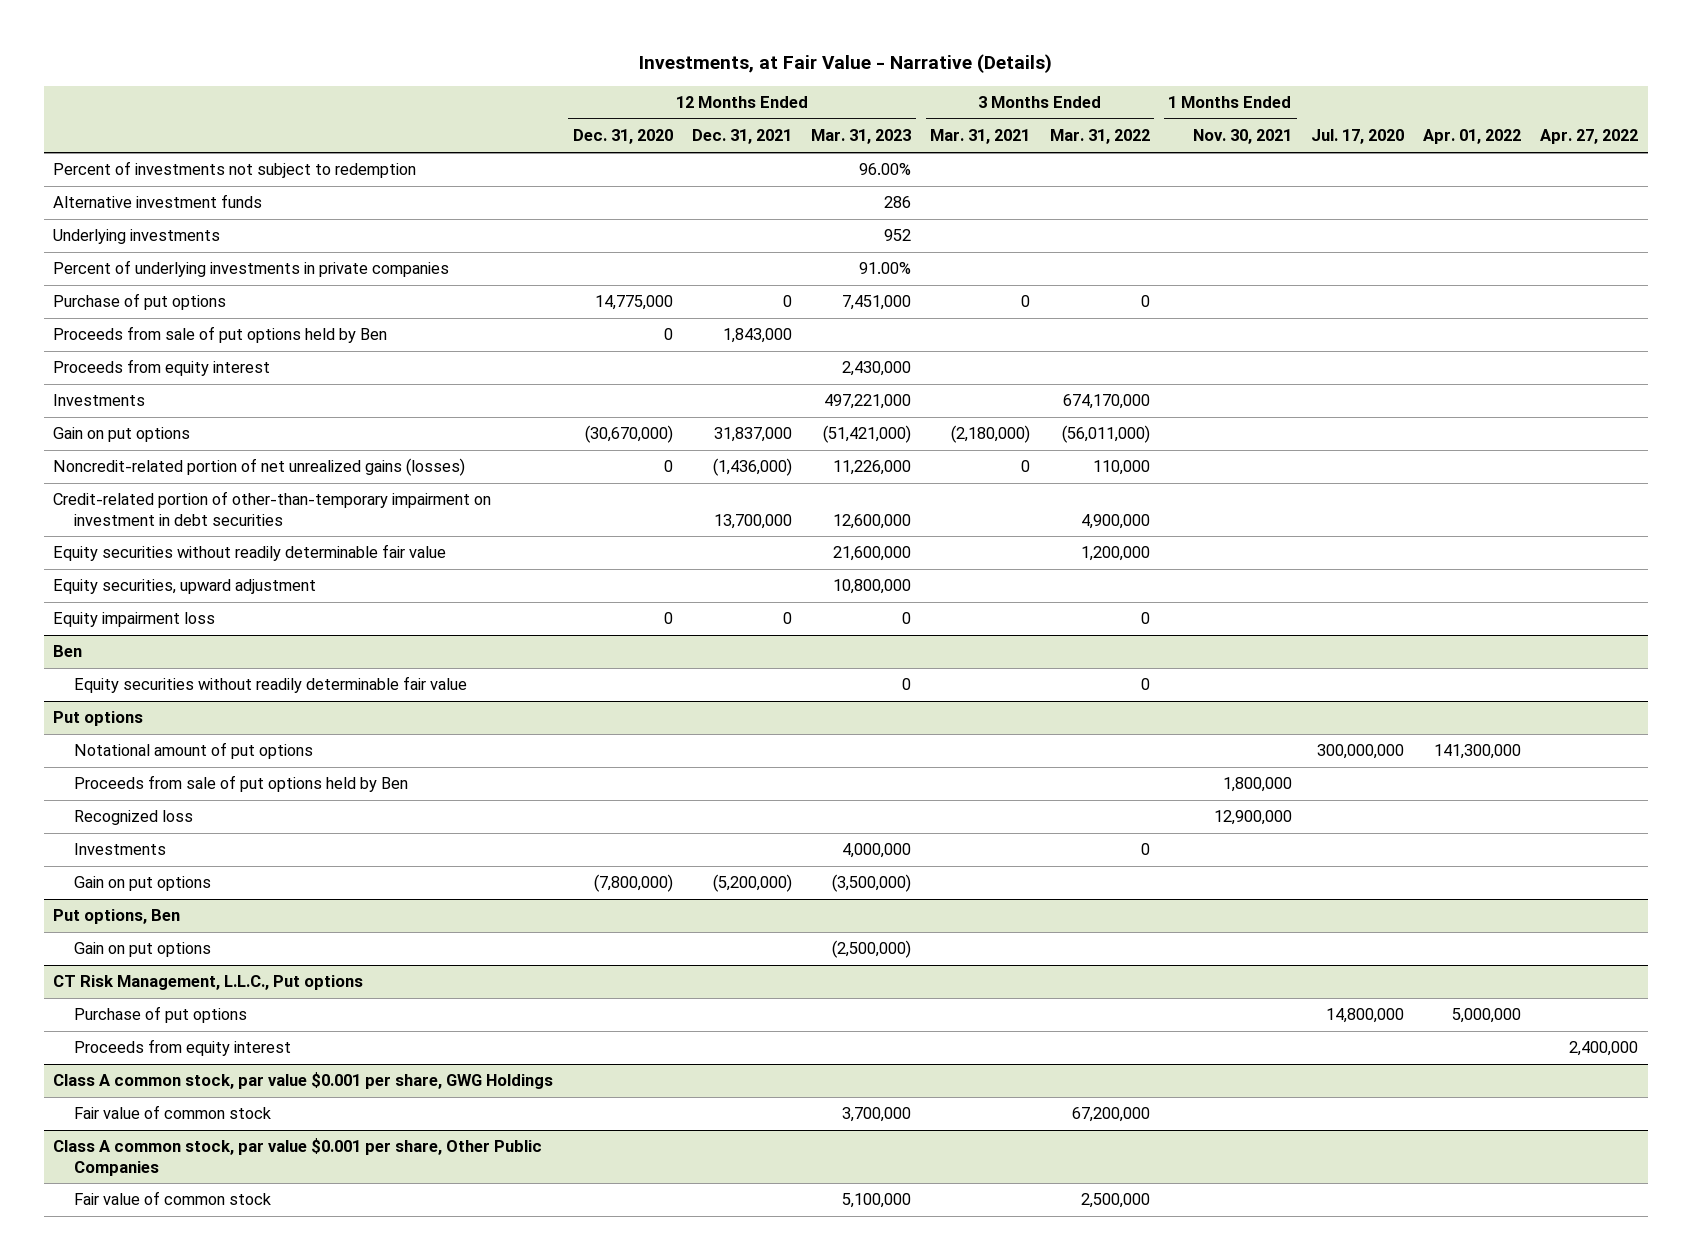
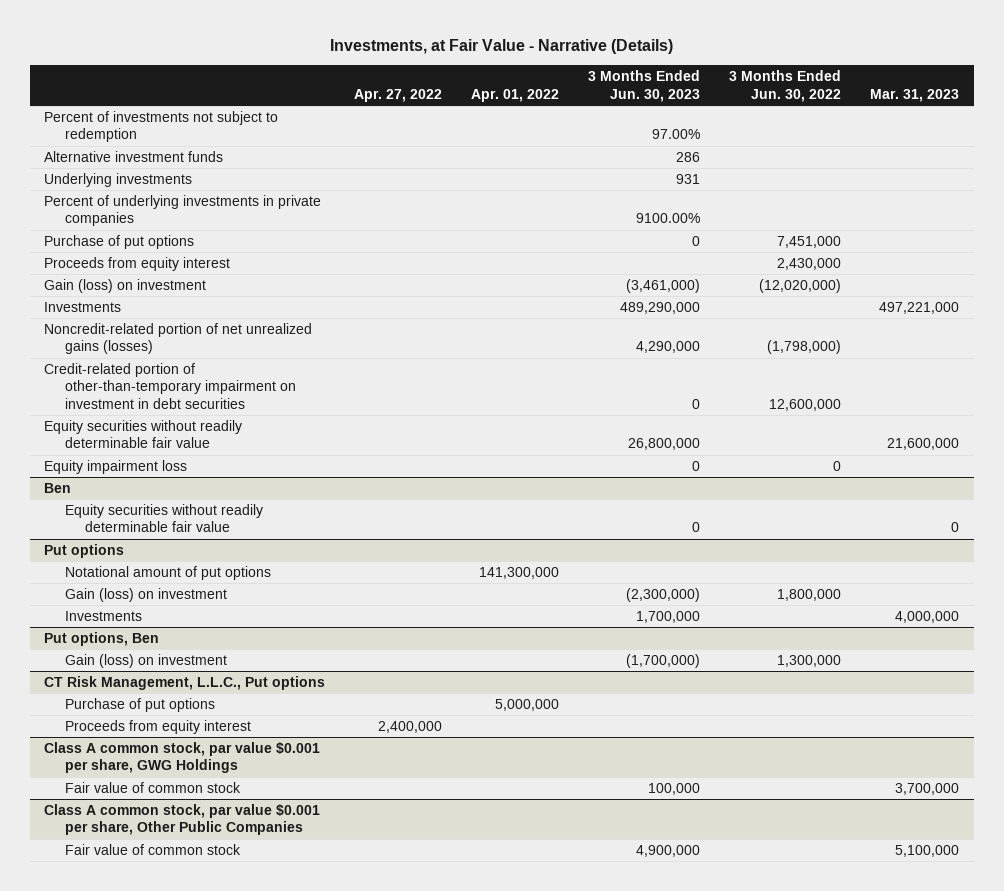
- | 12 Months Ended Dec. 31, 2020 | 12 Months Ended Dec. 31, 2021 | 12 Months Ended Mar. 31, 2023 | 3 Months Ended Mar. 31, 2021 | 3 Months Ended Mar. 31, 2022 | 1 Months Ended Nov. 30, 2021 | Jul. 17, 2020 | Apr. 01, 2022 | Apr. 27, 2022
+ | Apr. 27, 2022 | Apr. 01, 2022 | 3 Months Ended Jun. 30, 2023 | 3 Months Ended Jun. 30, 2022 | Mar. 31, 2023
- Proceeds from sale of put options held by Ben | 0 | 1,843,000 | | | | | | |
+ Gain (loss) on investment | | | (3,461,000) | (12,020,000) |
- Gain on put options | (30,670,000) | 31,837,000 | (51,421,000) | (2,180,000) | (56,011,000) | | | |
- Equity securities, upward adjustment | | | 10,800,000 | | | | | |
@ Put options
- Proceeds from sale of put options held by Ben | | | | | | 1,800,000 | | |
- Recognized loss | | | | | | 12,900,000 | | |
+ Gain (loss) on investment | | | (2,300,000) | 1,800,000 |
- Gain on put options | (7,800,000) | (5,200,000) | (3,500,000) | | | | | |
@ Put options, Ben
- Gain on put options | | | (2,500,000) | | | | | |
+ Gain (loss) on investment | | | (1,700,000) | 1,300,000 |

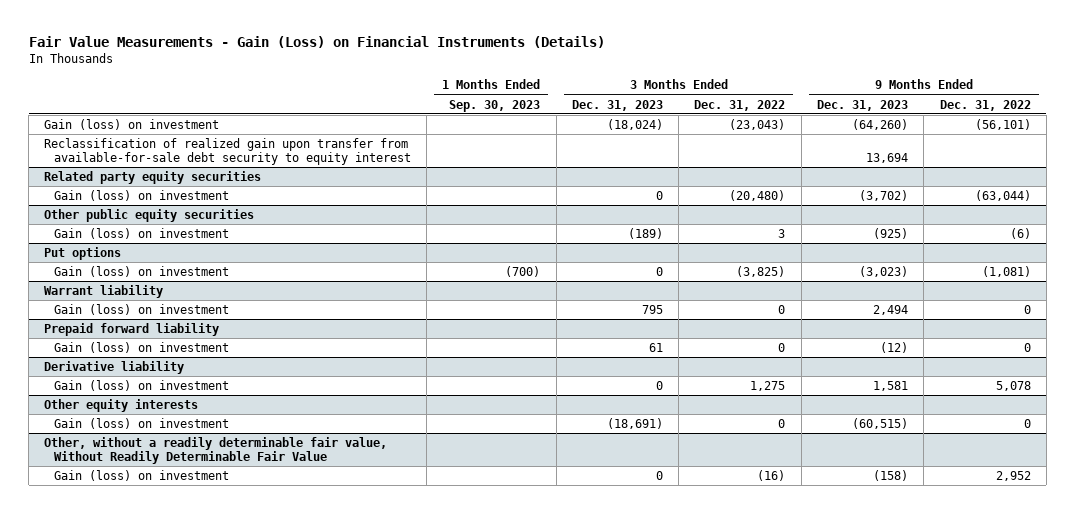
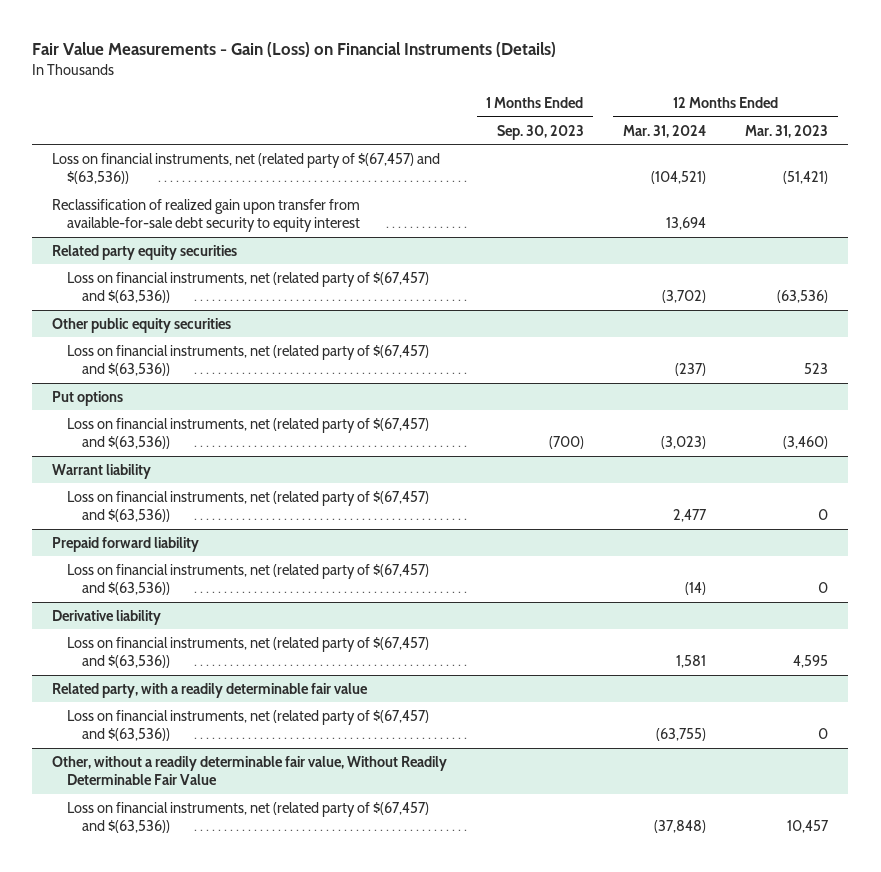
- | 1 Months Ended Sep. 30, 2023 | 3 Months Ended Dec. 31, 2023 | 3 Months Ended Dec. 31, 2022 | 9 Months Ended Dec. 31, 2023 | 9 Months Ended Dec. 31, 2022
+ | 1 Months Ended Sep. 30, 2023 | 12 Months Ended Mar. 31, 2024 | 12 Months Ended Mar. 31, 2023
- Gain (loss) on investment | | (18,024) | (23,043) | (64,260) | (56,101)
+ Loss on financial instruments, net (related party of $(67,457) and $(63,536)) | | (104,521) | (51,421)
@ Related party equity securities
- Gain (loss) on investment | | 0 | (20,480) | (3,702) | (63,044)
+ Loss on financial instruments, net (related party of $(67,457) and $(63,536)) | | (3,702) | (63,536)
@ Other public equity securities
- Gain (loss) on investment | | (189) | 3 | (925) | (6)
+ Loss on financial instruments, net (related party of $(67,457) and $(63,536)) | | (237) | 523
@ Put options
- Gain (loss) on investment | (700) | 0 | (3,825) | (3,023) | (1,081)
+ Loss on financial instruments, net (related party of $(67,457) and $(63,536)) | (700) | (3,023) | (3,460)
@ Warrant liability
- Gain (loss) on investment | | 795 | 0 | 2,494 | 0
+ Loss on financial instruments, net (related party of $(67,457) and $(63,536)) | | 2,477 | 0
@ Prepaid forward liability
- Gain (loss) on investment | | 61 | 0 | (12) | 0
+ Loss on financial instruments, net (related party of $(67,457) and $(63,536)) | | (14) | 0
@ Derivative liability
- Gain (loss) on investment | | 0 | 1,275 | 1,581 | 5,078
- Other equity interests
- Gain (loss) on investment | | (18,691) | 0 | (60,515) | 0
@ Derivative liability
+ Loss on financial instruments, net (related party of $(67,457) and $(63,536)) | | 1,581 | 4,595
+ Related party, with a readily determinable fair value
+ Loss on financial instruments, net (related party of $(67,457) and $(63,536)) | | (63,755) | 0
@ Other, without a readily determinable fair value, Without Readily Determinable Fair Value
- Gain (loss) on investment | | 0 | (16) | (158) | 2,952
+ Loss on financial instruments, net (related party of $(67,457) and $(63,536)) | | (37,848) | 10,457

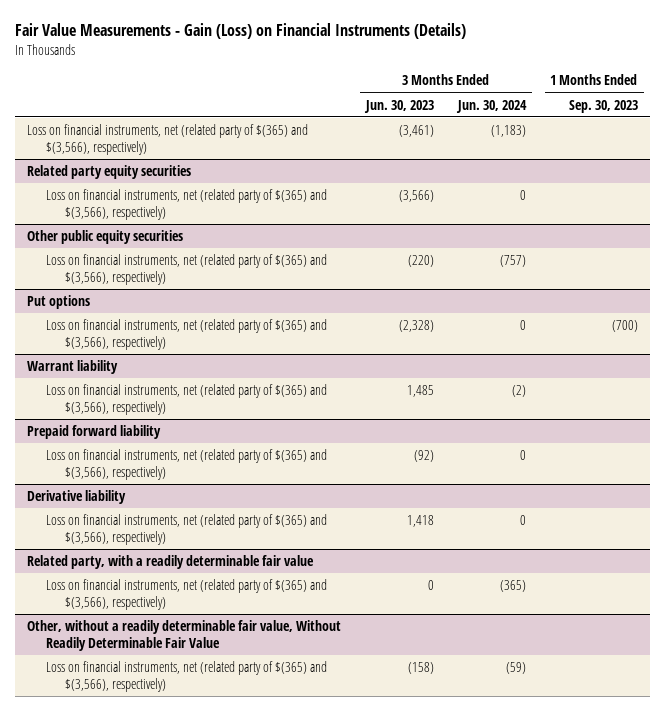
- | 1 Months Ended Sep. 30, 2023 | 12 Months Ended Mar. 31, 2024 | 12 Months Ended Mar. 31, 2023
+ | 3 Months Ended Jun. 30, 2023 | 3 Months Ended Jun. 30, 2024 | 1 Months Ended Sep. 30, 2023
- Loss on financial instruments, net (related party of $(67,457) and $(63,536)) | | (104,521) | (51,421)
- Reclassification of realized gain upon transfer from available-for-sale debt security to equity interest | | 13,694 |
+ Loss on financial instruments, net (related party of $(365) and $(3,566), respectively) | (3,461) | (1,183) |
@ Related party equity securities
- Loss on financial instruments, net (related party of $(67,457) and $(63,536)) | | (3,702) | (63,536)
+ Loss on financial instruments, net (related party of $(365) and $(3,566), respectively) | (3,566) | 0 |
@ Other public equity securities
- Loss on financial instruments, net (related party of $(67,457) and $(63,536)) | | (237) | 523
+ Loss on financial instruments, net (related party of $(365) and $(3,566), respectively) | (220) | (757) |
@ Put options
- Loss on financial instruments, net (related party of $(67,457) and $(63,536)) | (700) | (3,023) | (3,460)
+ Loss on financial instruments, net (related party of $(365) and $(3,566), respectively) | (2,328) | 0 | (700)
@ Warrant liability
- Loss on financial instruments, net (related party of $(67,457) and $(63,536)) | | 2,477 | 0
+ Loss on financial instruments, net (related party of $(365) and $(3,566), respectively) | 1,485 | (2) |
@ Prepaid forward liability
- Loss on financial instruments, net (related party of $(67,457) and $(63,536)) | | (14) | 0
+ Loss on financial instruments, net (related party of $(365) and $(3,566), respectively) | (92) | 0 |
@ Derivative liability
- Loss on financial instruments, net (related party of $(67,457) and $(63,536)) | | 1,581 | 4,595
+ Loss on financial instruments, net (related party of $(365) and $(3,566), respectively) | 1,418 | 0 |
@ Related party, with a readily determinable fair value
- Loss on financial instruments, net (related party of $(67,457) and $(63,536)) | | (63,755) | 0
+ Loss on financial instruments, net (related party of $(365) and $(3,566), respectively) | 0 | (365) |
@ Other, without a readily determinable fair value, Without Readily Determinable Fair Value
- Loss on financial instruments, net (related party of $(67,457) and $(63,536)) | | (37,848) | 10,457
+ Loss on financial instruments, net (related party of $(365) and $(3,566), respectively) | (158) | (59) |

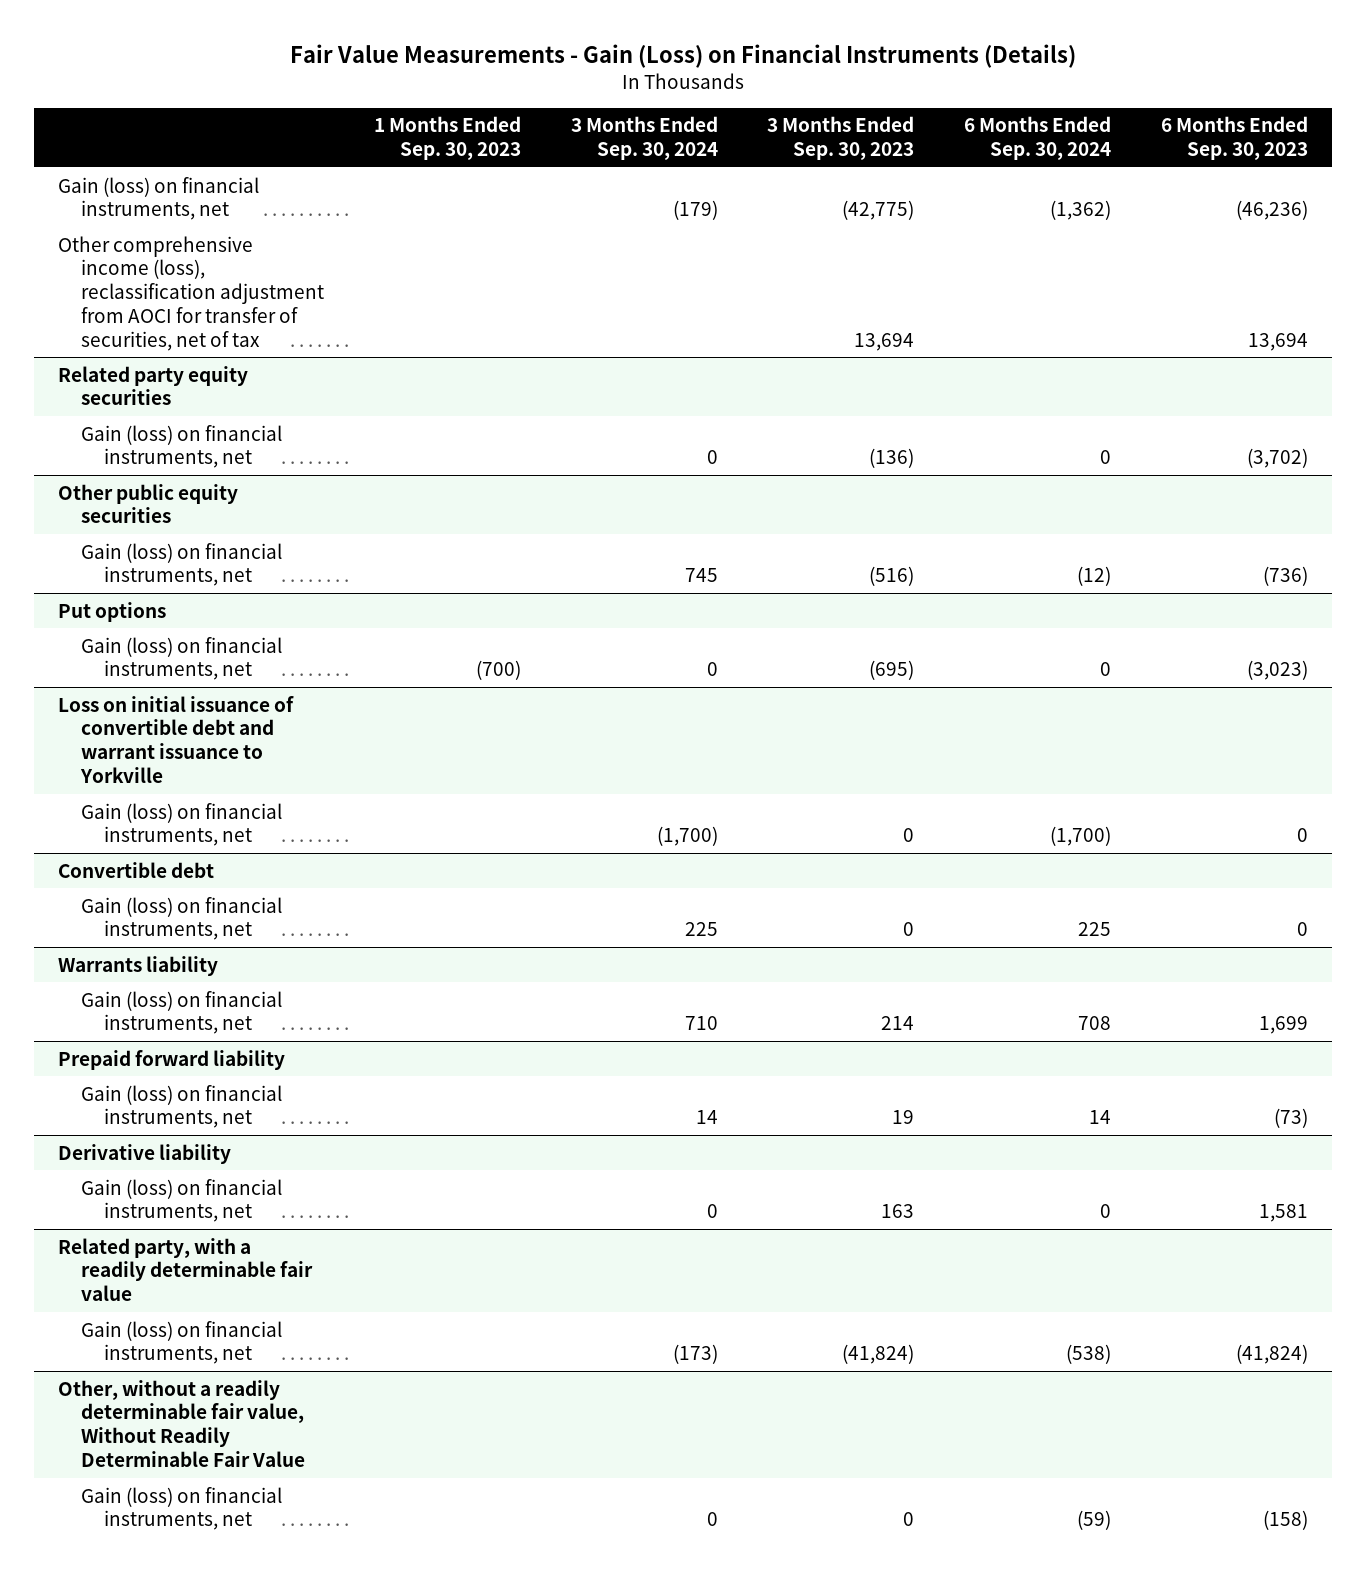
- | 3 Months Ended Jun. 30, 2023 | 3 Months Ended Jun. 30, 2024 | 1 Months Ended Sep. 30, 2023
+ | 1 Months Ended Sep. 30, 2023 | 3 Months Ended Sep. 30, 2024 | 3 Months Ended Sep. 30, 2023 | 6 Months Ended Sep. 30, 2024 | 6 Months Ended Sep. 30, 2023
- Loss on financial instruments, net (related party of $(365) and $(3,566), respectively) | (3,461) | (1,183) |
+ Gain (loss) on financial instruments, net | | (179) | (42,775) | (1,362) | (46,236)
+ Other comprehensive income (loss), reclassification adjustment from AOCI for transfer of securities, net of tax | | | 13,694 | | 13,694
@ Related party equity securities
- Loss on financial instruments, net (related party of $(365) and $(3,566), respectively) | (3,566) | 0 |
+ Gain (loss) on financial instruments, net | | 0 | (136) | 0 | (3,702)
@ Other public equity securities
- Loss on financial instruments, net (related party of $(365) and $(3,566), respectively) | (220) | (757) |
+ Gain (loss) on financial instruments, net | | 745 | (516) | (12) | (736)
@ Put options
- Loss on financial instruments, net (related party of $(365) and $(3,566), respectively) | (2,328) | 0 | (700)
- Warrant liability
- Loss on financial instruments, net (related party of $(365) and $(3,566), respectively) | 1,485 | (2) |
@ Put options
+ Gain (loss) on financial instruments, net | (700) | 0 | (695) | 0 | (3,023)
+ Loss on initial issuance of convertible debt and warrant issuance to Yorkville
+ Gain (loss) on financial instruments, net | | (1,700) | 0 | (1,700) | 0
+ Convertible debt
+ Gain (loss) on financial instruments, net | | 225 | 0 | 225 | 0
+ Warrants liability
+ Gain (loss) on financial instruments, net | | 710 | 214 | 708 | 1,699
@ Prepaid forward liability
- Loss on financial instruments, net (related party of $(365) and $(3,566), respectively) | (92) | 0 |
+ Gain (loss) on financial instruments, net | | 14 | 19 | 14 | (73)
@ Derivative liability
- Loss on financial instruments, net (related party of $(365) and $(3,566), respectively) | 1,418 | 0 |
+ Gain (loss) on financial instruments, net | | 0 | 163 | 0 | 1,581
@ Related party, with a readily determinable fair value
- Loss on financial instruments, net (related party of $(365) and $(3,566), respectively) | 0 | (365) |
+ Gain (loss) on financial instruments, net | | (173) | (41,824) | (538) | (41,824)
@ Other, without a readily determinable fair value, Without Readily Determinable Fair Value
- Loss on financial instruments, net (related party of $(365) and $(3,566), respectively) | (158) | (59) |
+ Gain (loss) on financial instruments, net | | 0 | 0 | (59) | (158)

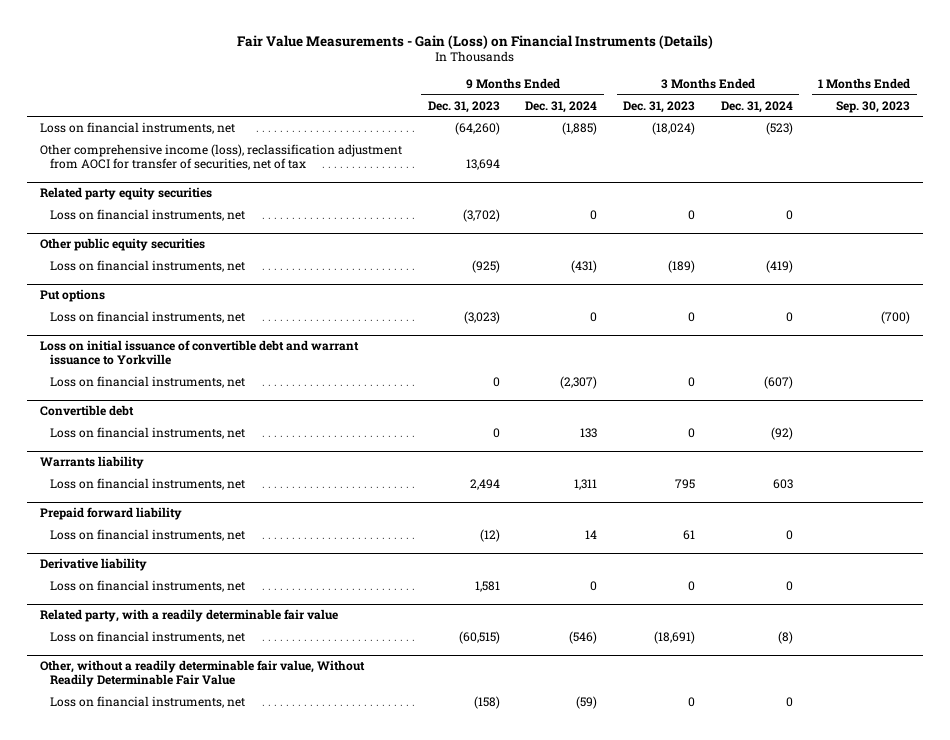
- | 1 Months Ended Sep. 30, 2023 | 3 Months Ended Sep. 30, 2024 | 3 Months Ended Sep. 30, 2023 | 6 Months Ended Sep. 30, 2024 | 6 Months Ended Sep. 30, 2023
+ | 9 Months Ended Dec. 31, 2023 | 9 Months Ended Dec. 31, 2024 | 3 Months Ended Dec. 31, 2023 | 3 Months Ended Dec. 31, 2024 | 1 Months Ended Sep. 30, 2023
- Gain (loss) on financial instruments, net | | (179) | (42,775) | (1,362) | (46,236)
+ Loss on financial instruments, net | (64,260) | (1,885) | (18,024) | (523) |
@ Related party equity securities
- Gain (loss) on financial instruments, net | | 0 | (136) | 0 | (3,702)
+ Loss on financial instruments, net | (3,702) | 0 | 0 | 0 |
@ Other public equity securities
- Gain (loss) on financial instruments, net | | 745 | (516) | (12) | (736)
+ Loss on financial instruments, net | (925) | (431) | (189) | (419) |
@ Put options
- Gain (loss) on financial instruments, net | (700) | 0 | (695) | 0 | (3,023)
+ Loss on financial instruments, net | (3,023) | 0 | 0 | 0 | (700)
@ Loss on initial issuance of convertible debt and warrant issuance to Yorkville
- Gain (loss) on financial instruments, net | | (1,700) | 0 | (1,700) | 0
+ Loss on financial instruments, net | 0 | (2,307) | 0 | (607) |
@ Convertible debt
- Gain (loss) on financial instruments, net | | 225 | 0 | 225 | 0
+ Loss on financial instruments, net | 0 | 133 | 0 | (92) |
@ Warrants liability
- Gain (loss) on financial instruments, net | | 710 | 214 | 708 | 1,699
+ Loss on financial instruments, net | 2,494 | 1,311 | 795 | 603 |
@ Prepaid forward liability
- Gain (loss) on financial instruments, net | | 14 | 19 | 14 | (73)
+ Loss on financial instruments, net | (12) | 14 | 61 | 0 |
@ Derivative liability
- Gain (loss) on financial instruments, net | | 0 | 163 | 0 | 1,581
+ Loss on financial instruments, net | 1,581 | 0 | 0 | 0 |
@ Related party, with a readily determinable fair value
- Gain (loss) on financial instruments, net | | (173) | (41,824) | (538) | (41,824)
+ Loss on financial instruments, net | (60,515) | (546) | (18,691) | (8) |
@ Other, without a readily determinable fair value, Without Readily Determinable Fair Value
- Gain (loss) on financial instruments, net | | 0 | 0 | (59) | (158)
+ Loss on financial instruments, net | (158) | (59) | 0 | 0 |

